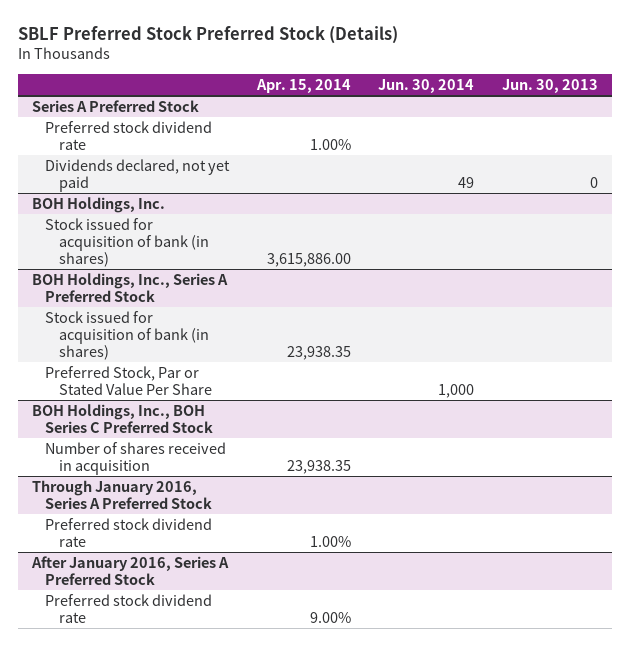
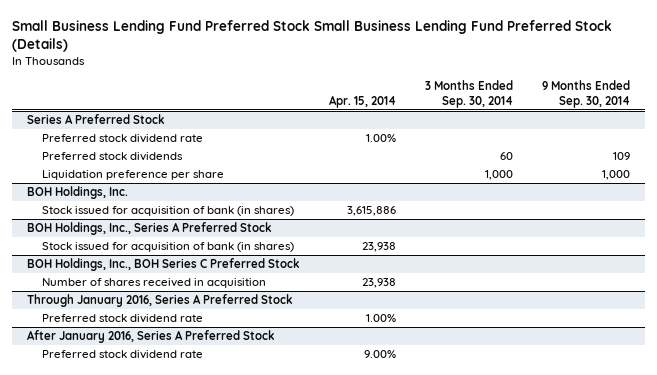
- SBLF Preferred Stock Preferred Stock (Details)
+ Small Business Lending Fund Preferred Stock Small Business Lending Fund Preferred Stock (Details)
- | Apr. 15, 2014 | Jun. 30, 2014 | Jun. 30, 2013
+ | Apr. 15, 2014 | 3 Months Ended Sep. 30, 2014 | 9 Months Ended Sep. 30, 2014
@ Series A Preferred Stock
- Dividends declared, not yet paid | | 49 | 0
+ Preferred stock dividends | | 60 | 109
+ Liquidation preference per share | | 1,000 | 1,000
@ BOH Holdings, Inc.
- Stock issued for acquisition of bank (in shares) | 3,615,886.00 | |
+ Stock issued for acquisition of bank (in shares) | 3,615,886 | |
@ BOH Holdings, Inc., Series A Preferred Stock
- Stock issued for acquisition of bank (in shares) | 23,938.35 | |
- Preferred Stock, Par or Stated Value Per Share | | 1,000 |
+ Stock issued for acquisition of bank (in shares) | 23,938 | |
@ BOH Holdings, Inc., BOH Series C Preferred Stock
- Number of shares received in acquisition | 23,938.35 | |
+ Number of shares received in acquisition | 23,938 | |

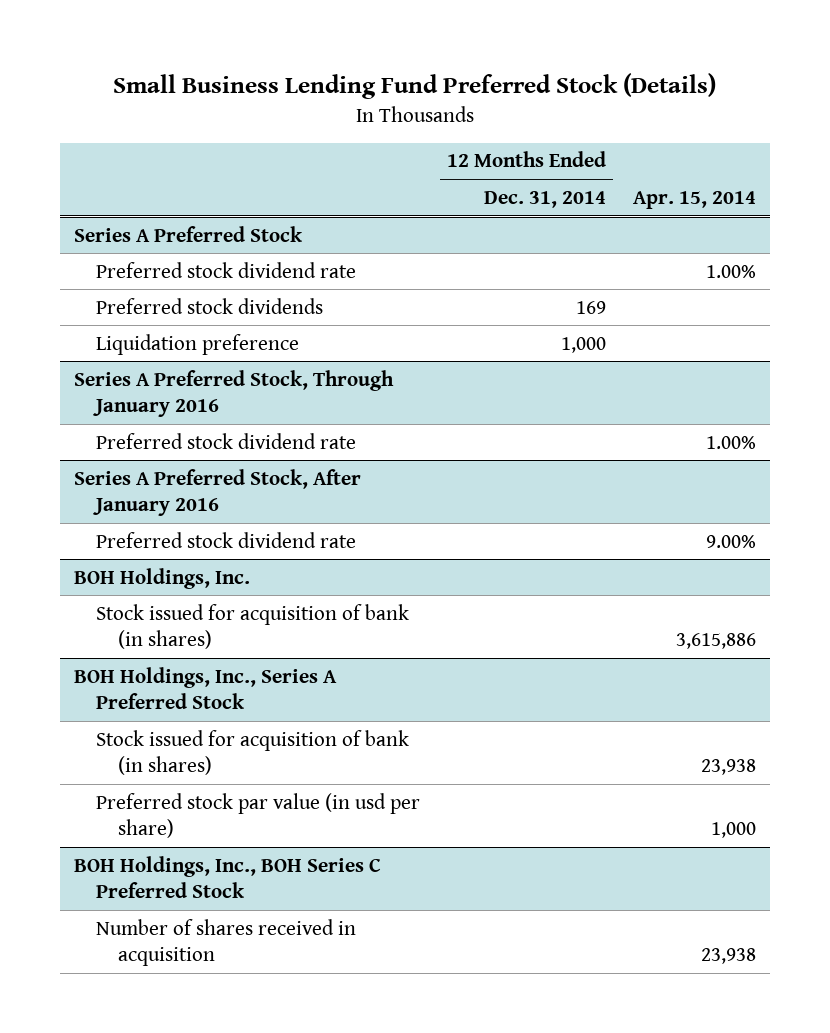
- Small Business Lending Fund Preferred Stock Small Business Lending Fund Preferred Stock (Details)
+ Small Business Lending Fund Preferred Stock (Details)
- | Apr. 15, 2014 | 3 Months Ended Sep. 30, 2014 | 9 Months Ended Sep. 30, 2014
+ | 12 Months Ended Dec. 31, 2014 | Apr. 15, 2014
@ Series A Preferred Stock
- Liquidation preference per share | | 1,000 | 1,000
+ Liquidation preference | 1,000 |
+ Series A Preferred Stock, Through January 2016
+ Preferred stock dividend rate | | 1.00%
+ Series A Preferred Stock, After January 2016
+ Preferred stock dividend rate | | 9.00%
@ BOH Holdings, Inc., Series A Preferred Stock
+ Preferred stock par value (in usd per share) | | 1,000
- Through January 2016, Series A Preferred Stock
- Preferred stock dividend rate | 1.00% | |
- After January 2016, Series A Preferred Stock
- Preferred stock dividend rate | 9.00% | |

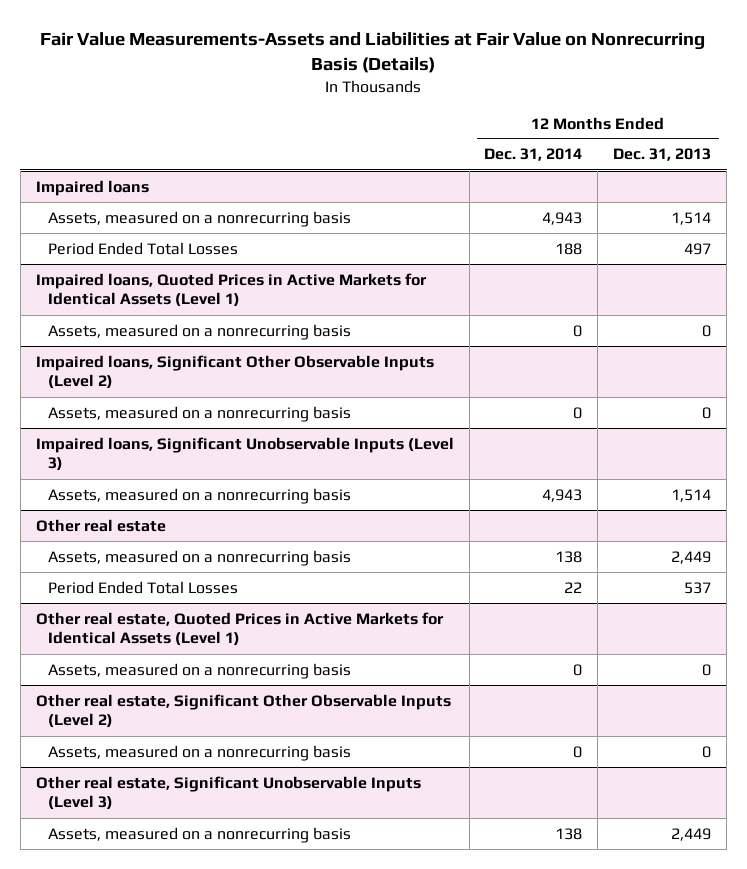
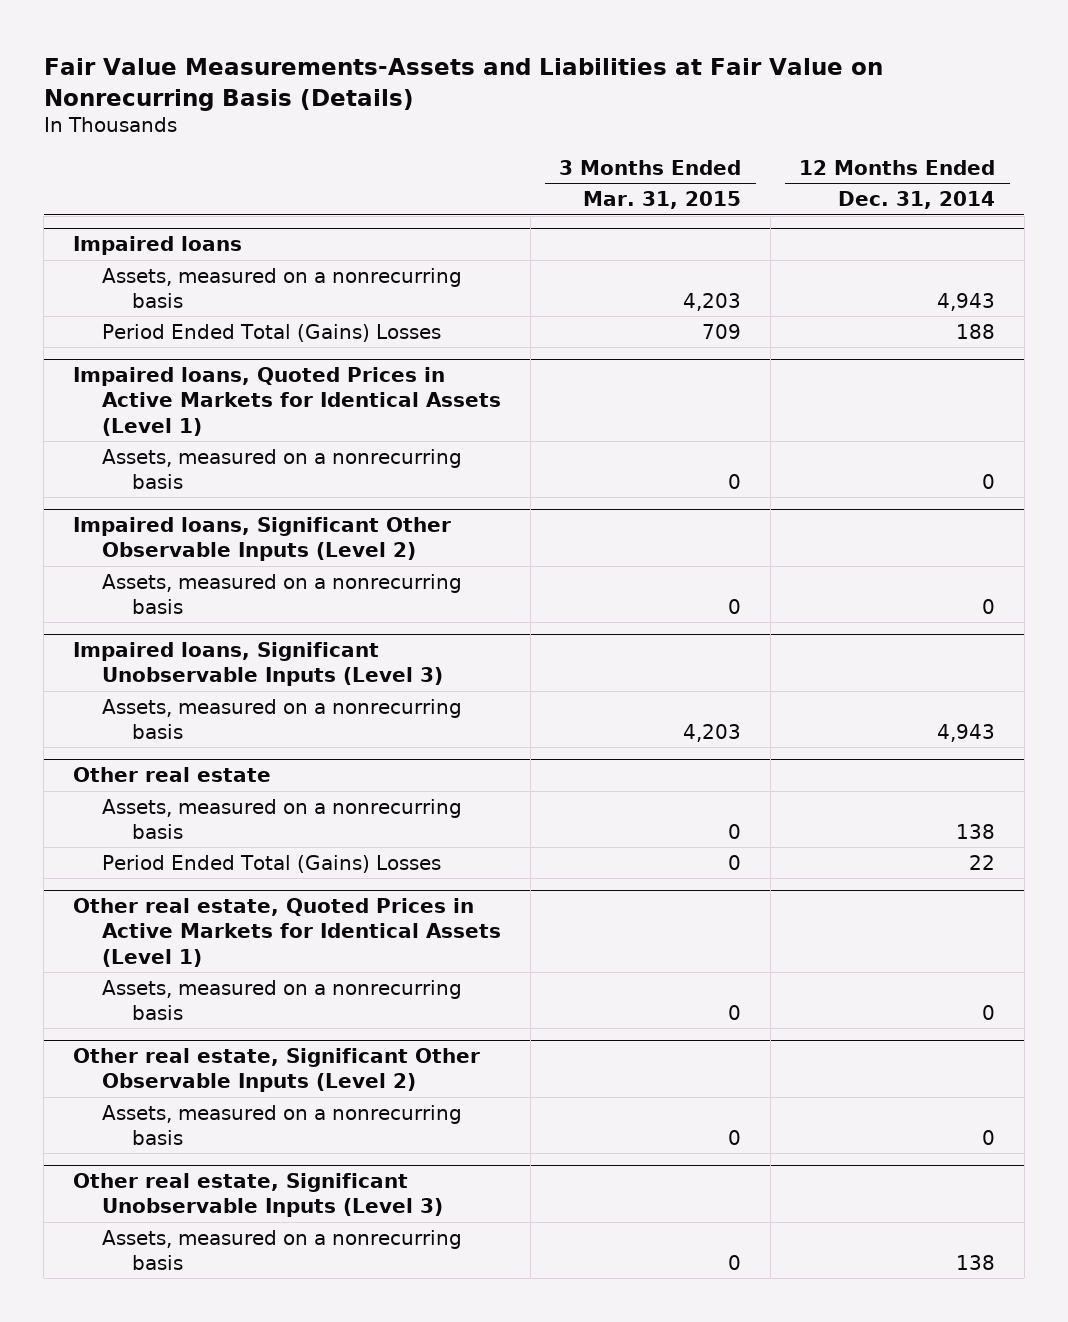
- | 12 Months Ended Dec. 31, 2014 | 12 Months Ended Dec. 31, 2013
+ | 3 Months Ended Mar. 31, 2015 | 12 Months Ended Dec. 31, 2014
@ Impaired loans
- Period Ended Total Losses | 188 | 497
+ Period Ended Total (Gains) Losses | 709 | 188
@ Other real estate
- Period Ended Total Losses | 22 | 537
+ Period Ended Total (Gains) Losses | 0 | 22

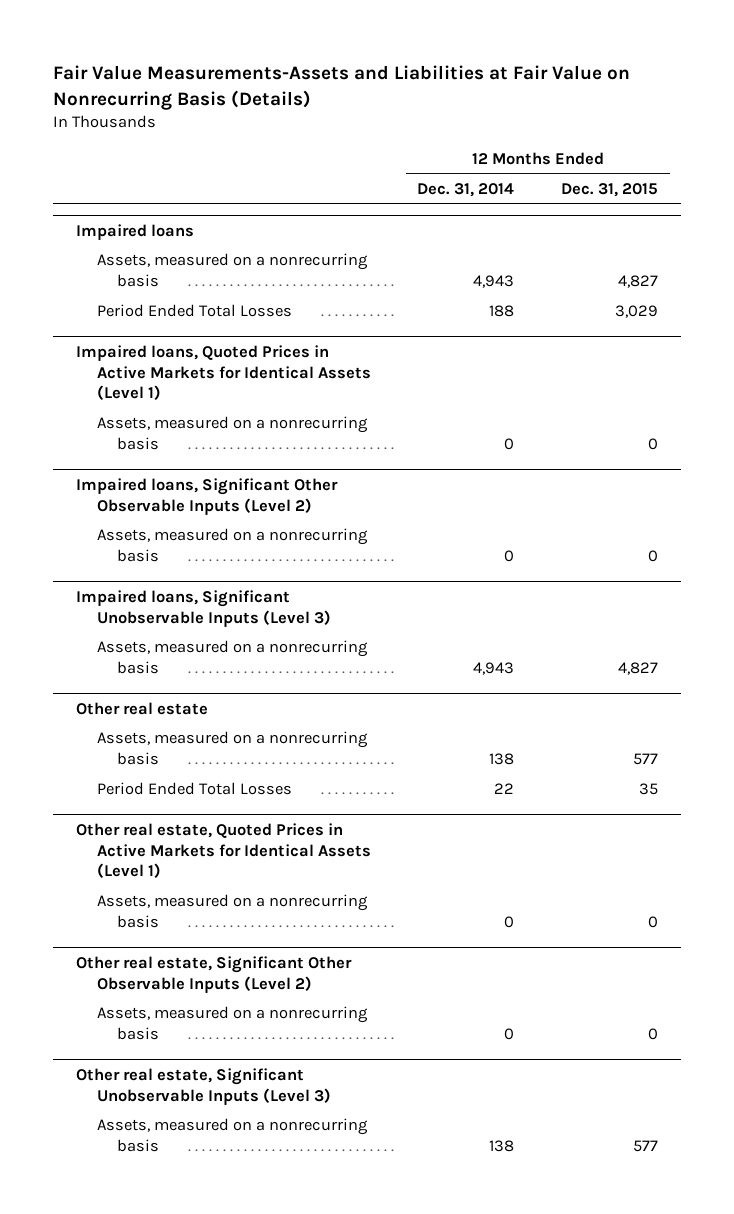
- | 3 Months Ended Mar. 31, 2015 | 12 Months Ended Dec. 31, 2014
+ | 12 Months Ended Dec. 31, 2014 | 12 Months Ended Dec. 31, 2015
@ Impaired loans
- Period Ended Total (Gains) Losses | 709 | 188
+ Period Ended Total Losses | 188 | 3,029
@ Other real estate
- Period Ended Total (Gains) Losses | 0 | 22
+ Period Ended Total Losses | 22 | 35

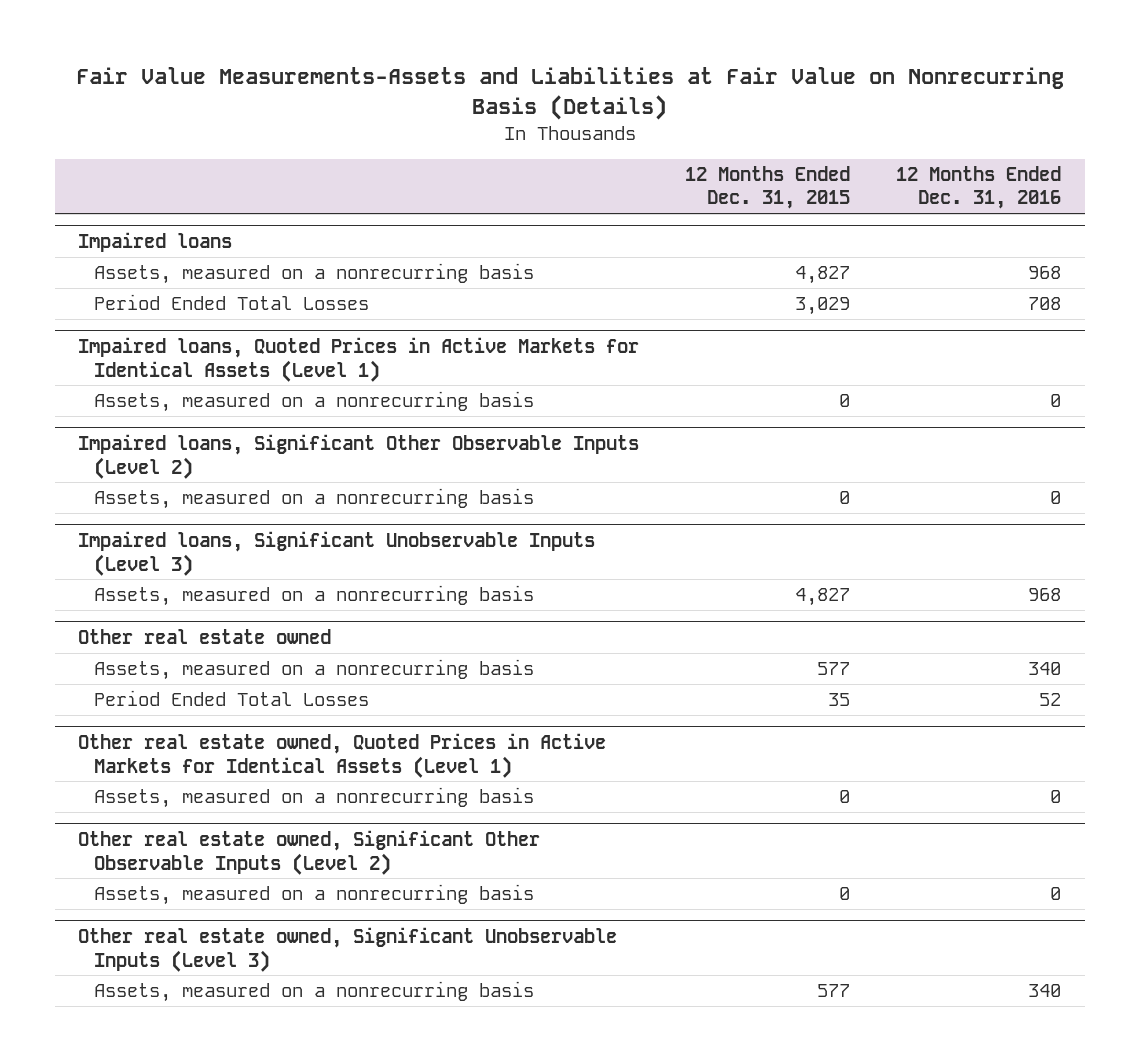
- | 12 Months Ended Dec. 31, 2014 | 12 Months Ended Dec. 31, 2015
+ | 12 Months Ended Dec. 31, 2015 | 12 Months Ended Dec. 31, 2016
- Other real estate
+ Other real estate owned
- Other real estate, Quoted Prices in Active Markets for Identical Assets (Level 1)
+ Other real estate owned, Quoted Prices in Active Markets for Identical Assets (Level 1)
- Other real estate, Significant Other Observable Inputs (Level 2)
+ Other real estate owned, Significant Other Observable Inputs (Level 2)
- Other real estate, Significant Unobservable Inputs (Level 3)
+ Other real estate owned, Significant Unobservable Inputs (Level 3)

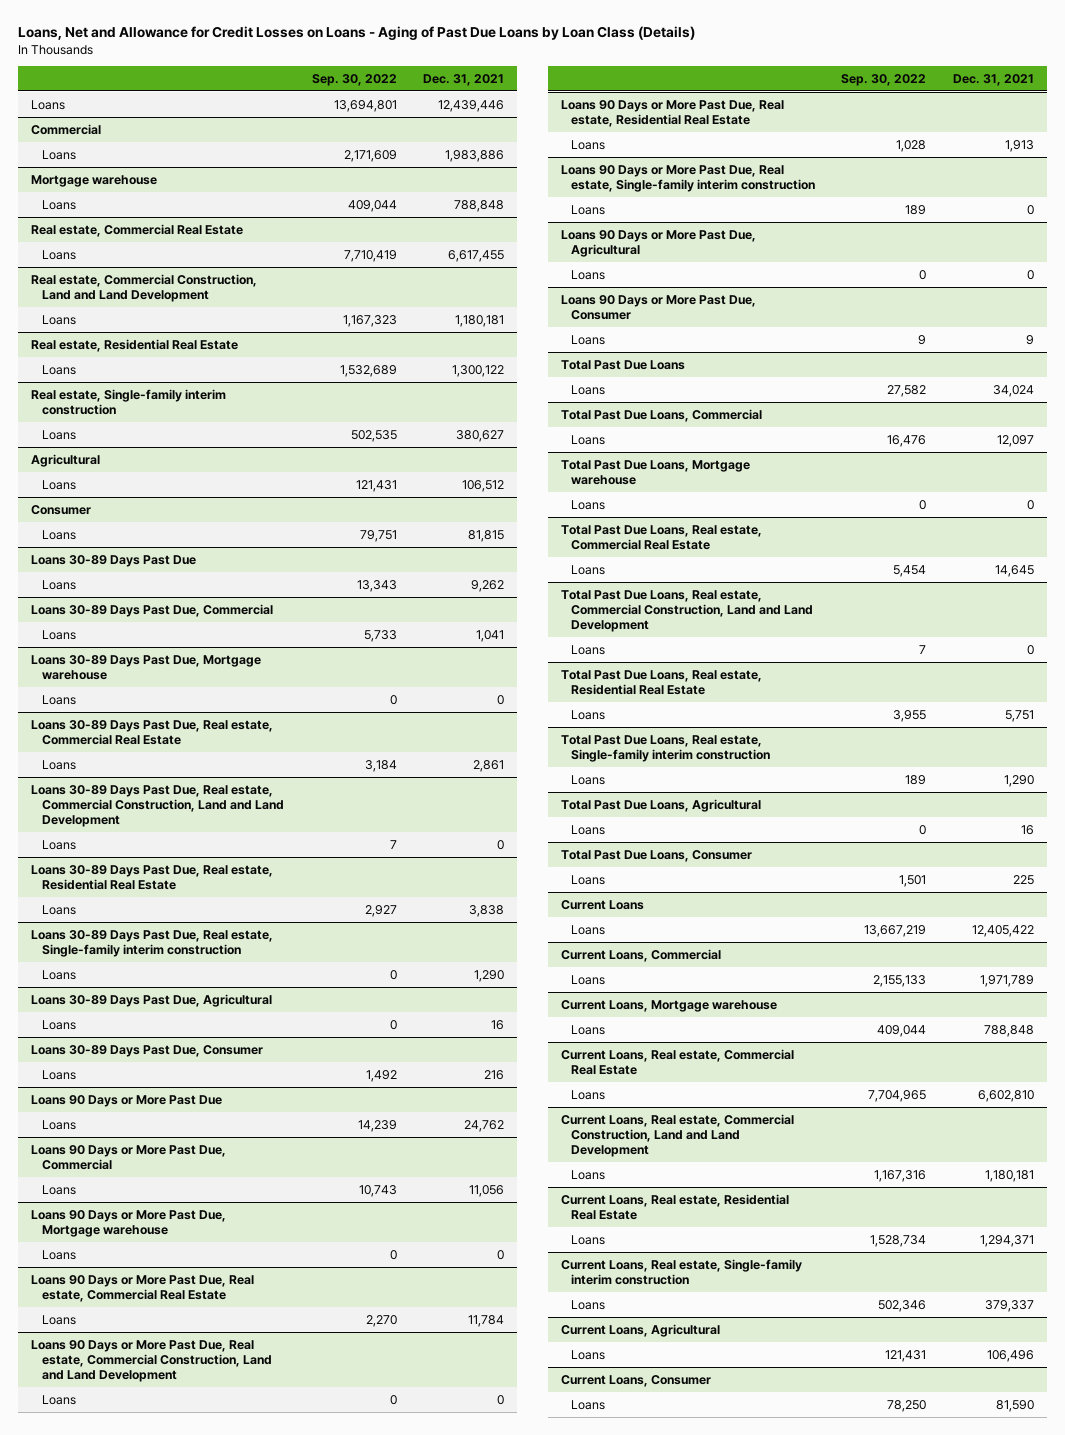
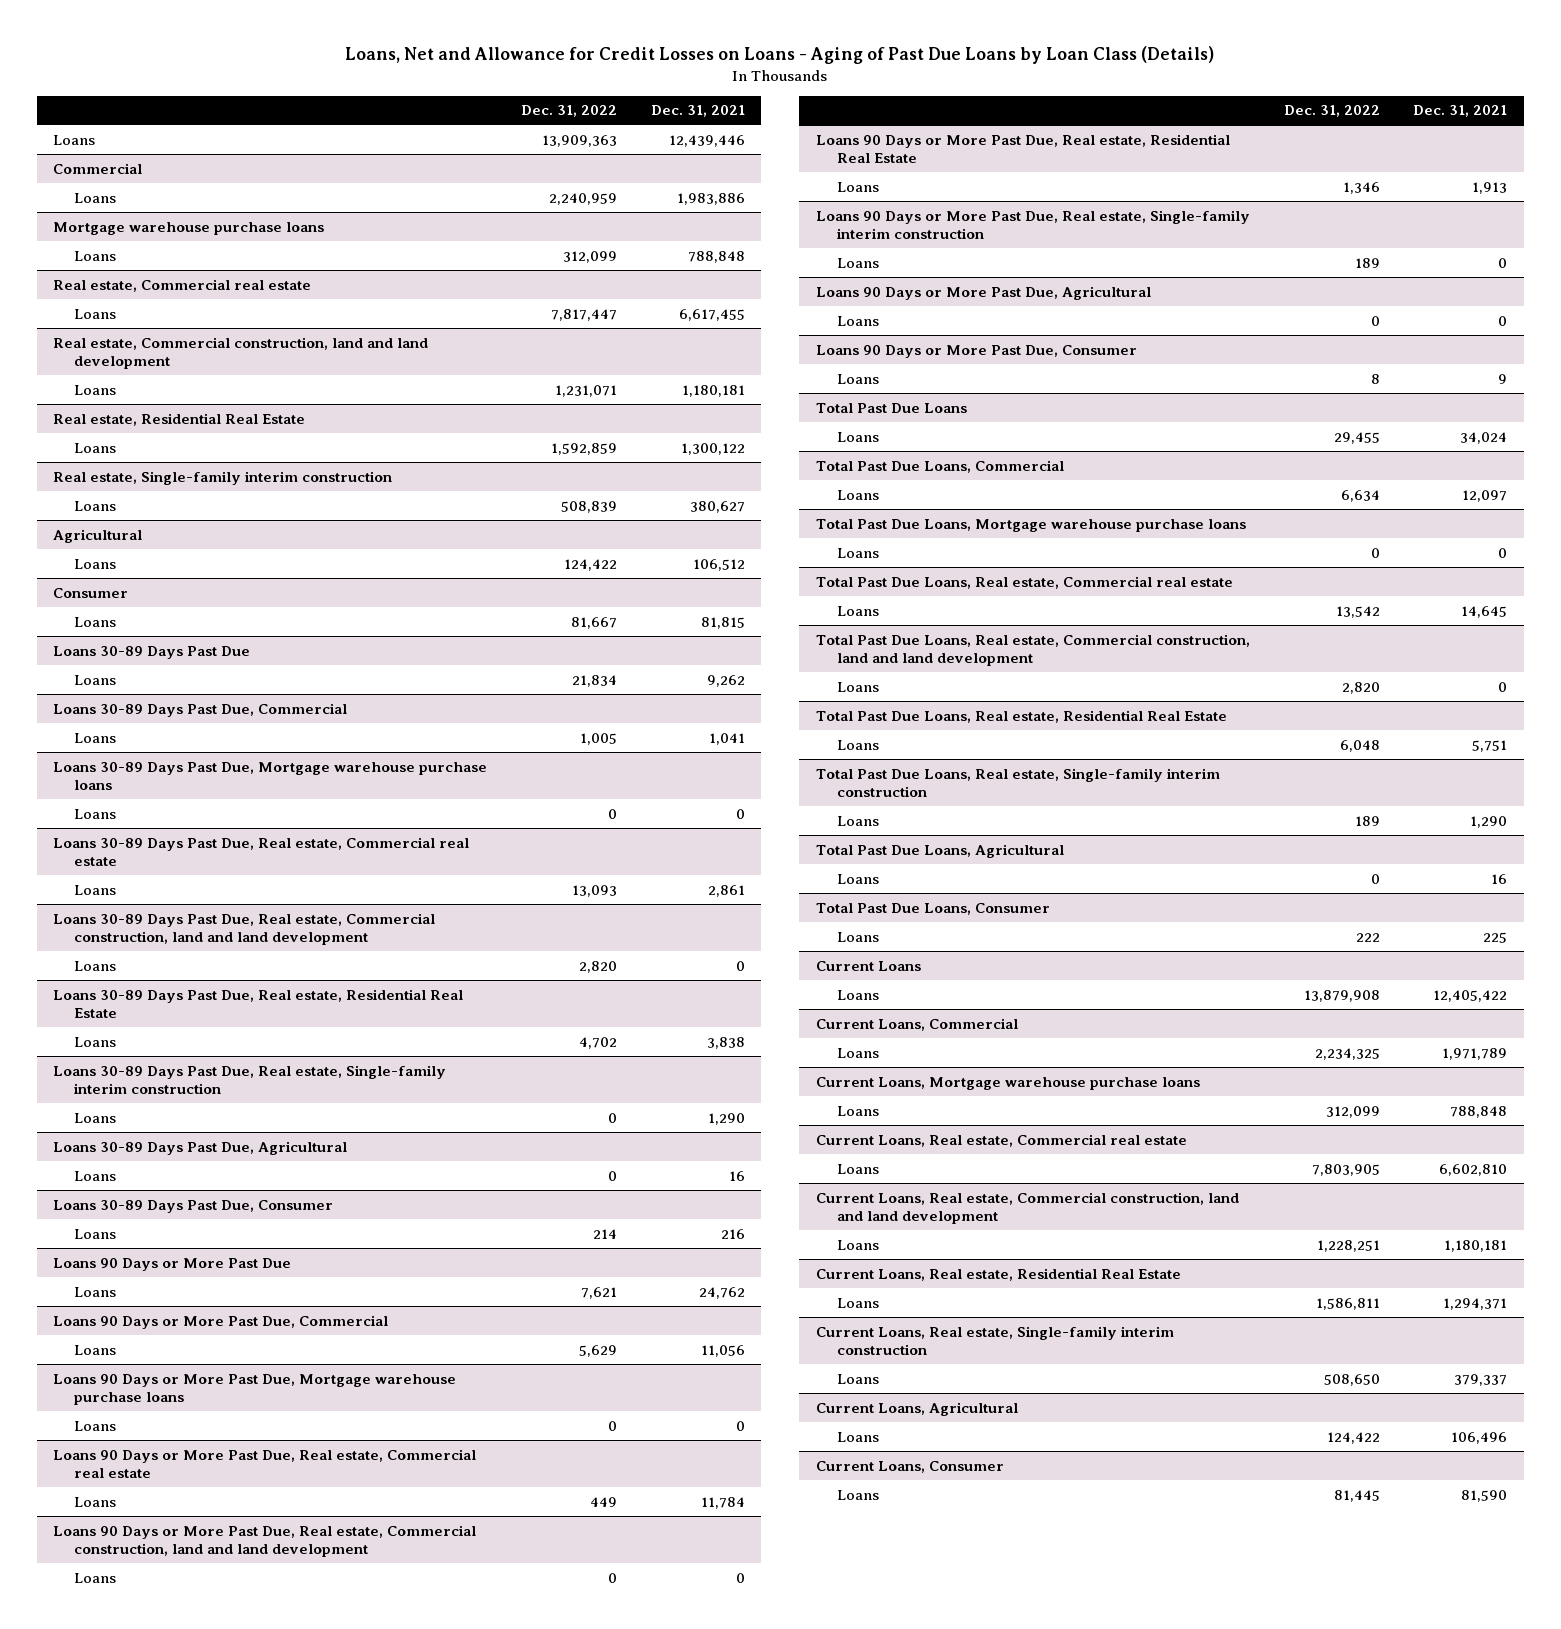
- | Sep. 30, 2022 | Dec. 31, 2021
+ | Dec. 31, 2022 | Dec. 31, 2021
- Mortgage warehouse
+ Mortgage warehouse purchase loans
- Real estate, Commercial Real Estate
+ Real estate, Commercial real estate
- Real estate, Commercial Construction, Land and Land Development
+ Real estate, Commercial construction, land and land development
- Loans 30-89 Days Past Due, Mortgage warehouse
+ Loans 30-89 Days Past Due, Mortgage warehouse purchase loans
- Loans 30-89 Days Past Due, Real estate, Commercial Real Estate
+ Loans 30-89 Days Past Due, Real estate, Commercial real estate
- Loans 30-89 Days Past Due, Real estate, Commercial Construction, Land and Land Development
+ Loans 30-89 Days Past Due, Real estate, Commercial construction, land and land development
- Loans 90 Days or More Past Due, Mortgage warehouse
+ Loans 90 Days or More Past Due, Mortgage warehouse purchase loans
- Loans 90 Days or More Past Due, Real estate, Commercial Real Estate
+ Loans 90 Days or More Past Due, Real estate, Commercial real estate
- Loans 90 Days or More Past Due, Real estate, Commercial Construction, Land and Land Development
+ Loans 90 Days or More Past Due, Real estate, Commercial construction, land and land development
- Total Past Due Loans, Mortgage warehouse
+ Total Past Due Loans, Mortgage warehouse purchase loans
- Total Past Due Loans, Real estate, Commercial Real Estate
+ Total Past Due Loans, Real estate, Commercial real estate
- Total Past Due Loans, Real estate, Commercial Construction, Land and Land Development
+ Total Past Due Loans, Real estate, Commercial construction, land and land development
- Current Loans, Mortgage warehouse
+ Current Loans, Mortgage warehouse purchase loans
- Current Loans, Real estate, Commercial Real Estate
+ Current Loans, Real estate, Commercial real estate
- Current Loans, Real estate, Commercial Construction, Land and Land Development
+ Current Loans, Real estate, Commercial construction, land and land development

